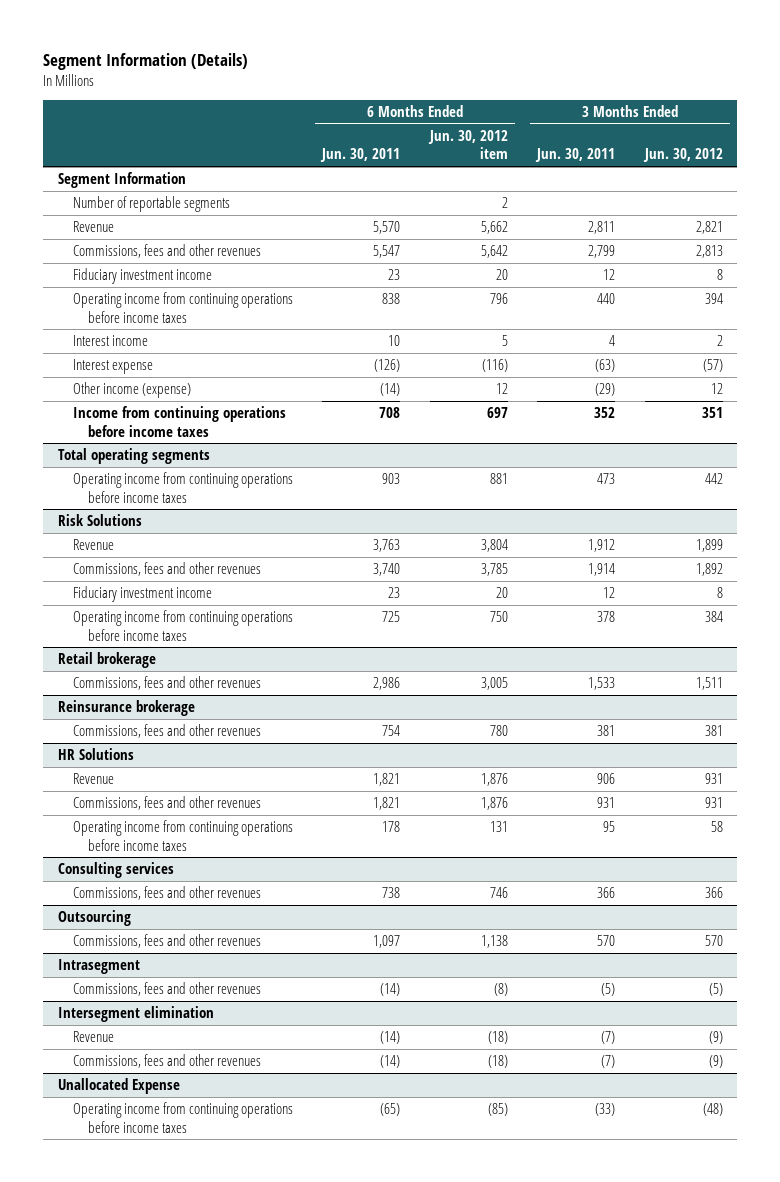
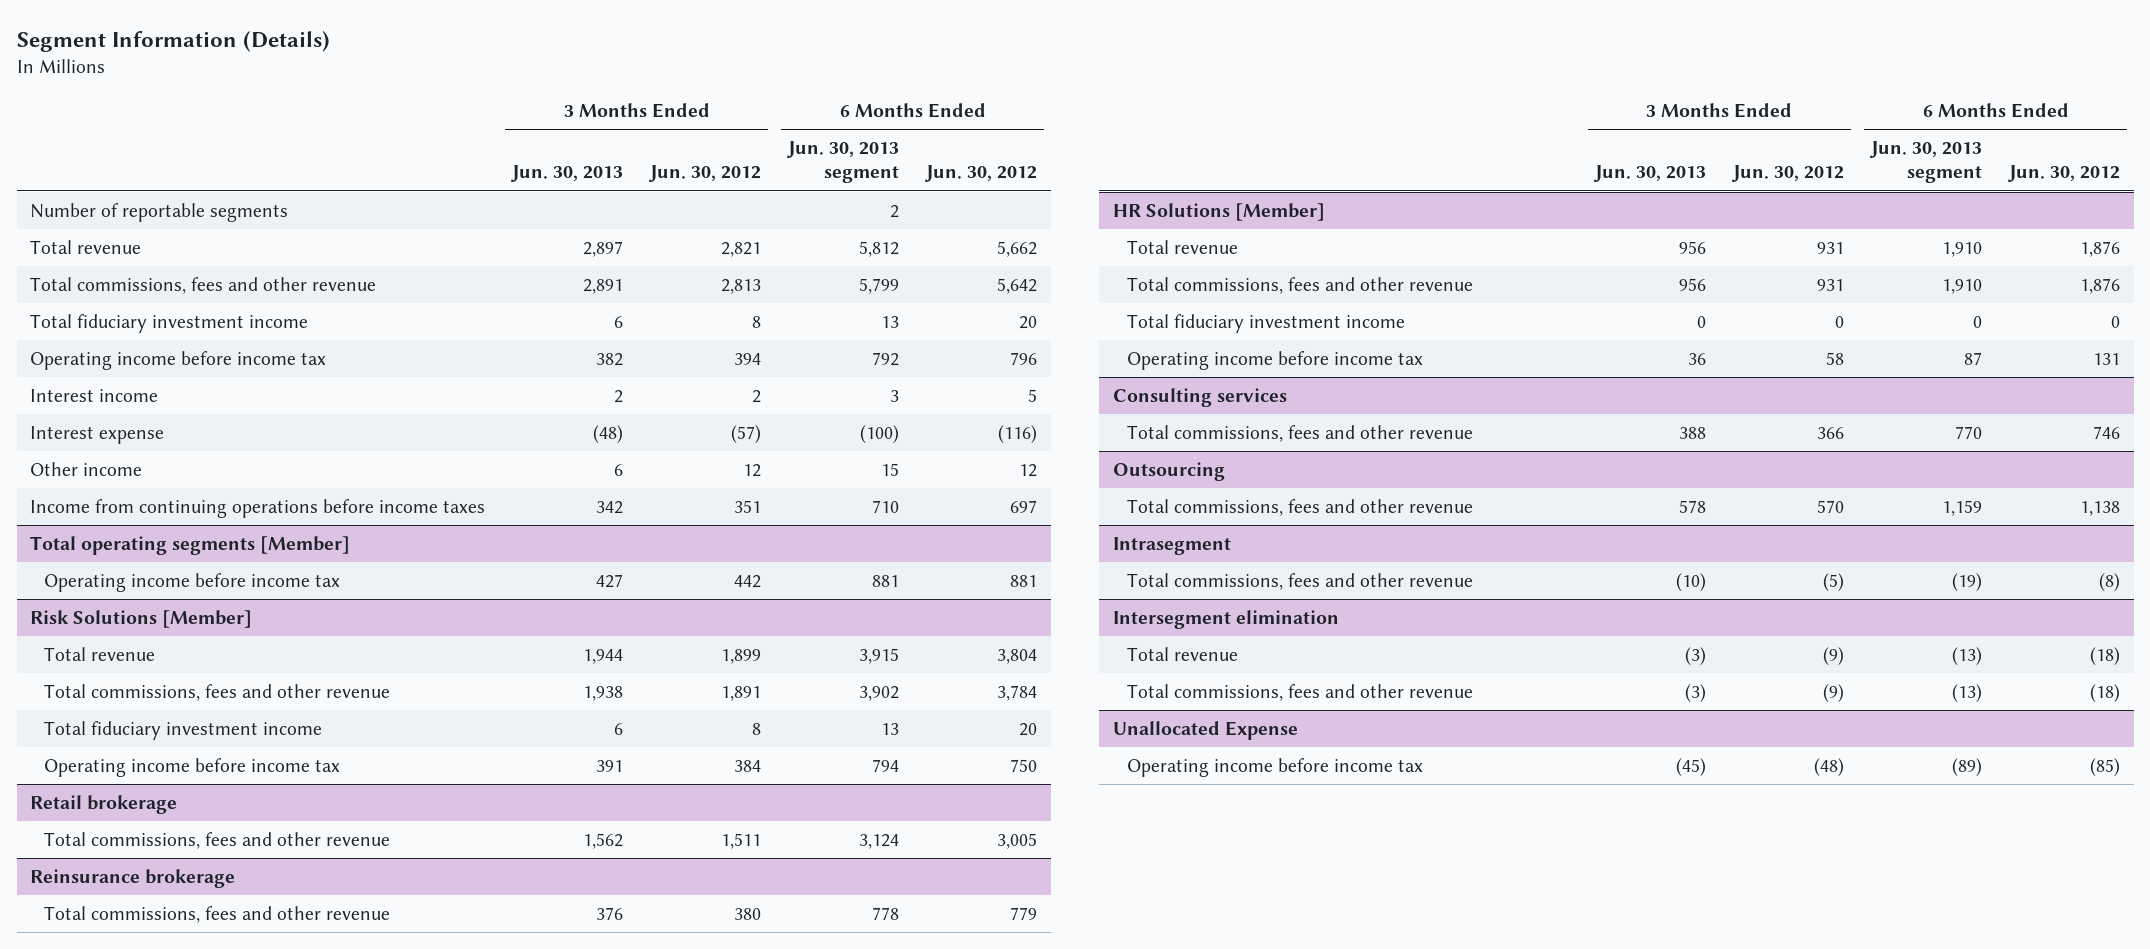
- | 6 Months Ended Jun. 30, 2011 | 6 Months Ended Jun. 30, 2012 item | 3 Months Ended Jun. 30, 2011 | 3 Months Ended Jun. 30, 2012
+ | 3 Months Ended Jun. 30, 2013 | 3 Months Ended Jun. 30, 2012 | 6 Months Ended Jun. 30, 2013 segment | 6 Months Ended Jun. 30, 2012
- Segment Information
- Revenue | 5,570 | 5,662 | 2,811 | 2,821
- Commissions, fees and other revenues | 5,547 | 5,642 | 2,799 | 2,813
- Fiduciary investment income | 23 | 20 | 12 | 8
- Operating income from continuing operations before income taxes | 838 | 796 | 440 | 394
+ Total revenue | 2,897 | 2,821 | 5,812 | 5,662
+ Total commissions, fees and other revenue | 2,891 | 2,813 | 5,799 | 5,642
+ Total fiduciary investment income | 6 | 8 | 13 | 20
+ Operating income before income tax | 382 | 394 | 792 | 796
- Other income (expense) | (14) | 12 | (29) | 12
+ Other income | 6 | 12 | 15 | 12
- Total operating segments
- Operating income from continuing operations before income taxes | 903 | 881 | 473 | 442
- Risk Solutions
- Revenue | 3,763 | 3,804 | 1,912 | 1,899
- Commissions, fees and other revenues | 3,740 | 3,785 | 1,914 | 1,892
- Fiduciary investment income | 23 | 20 | 12 | 8
- Operating income from continuing operations before income taxes | 725 | 750 | 378 | 384
+ Total operating segments [Member]
+ Operating income before income tax | 427 | 442 | 881 | 881
+ Risk Solutions [Member]
+ Total revenue | 1,944 | 1,899 | 3,915 | 3,804
+ Total commissions, fees and other revenue | 1,938 | 1,891 | 3,902 | 3,784
+ Total fiduciary investment income | 6 | 8 | 13 | 20
+ Operating income before income tax | 391 | 384 | 794 | 750
@ Retail brokerage
- Commissions, fees and other revenues | 2,986 | 3,005 | 1,533 | 1,511
+ Total commissions, fees and other revenue | 1,562 | 1,511 | 3,124 | 3,005
@ Reinsurance brokerage
- Commissions, fees and other revenues | 754 | 780 | 381 | 381
- HR Solutions
- Revenue | 1,821 | 1,876 | 906 | 931
- Commissions, fees and other revenues | 1,821 | 1,876 | 931 | 931
- Operating income from continuing operations before income taxes | 178 | 131 | 95 | 58
@ Reinsurance brokerage
+ Total commissions, fees and other revenue | 376 | 380 | 778 | 779
+ HR Solutions [Member]
+ Total revenue | 956 | 931 | 1,910 | 1,876
+ Total commissions, fees and other revenue | 956 | 931 | 1,910 | 1,876
+ Total fiduciary investment income | 0 | 0 | 0 | 0
+ Operating income before income tax | 36 | 58 | 87 | 131
@ Consulting services
- Commissions, fees and other revenues | 738 | 746 | 366 | 366
+ Total commissions, fees and other revenue | 388 | 366 | 770 | 746
@ Outsourcing
- Commissions, fees and other revenues | 1,097 | 1,138 | 570 | 570
+ Total commissions, fees and other revenue | 578 | 570 | 1,159 | 1,138
@ Intrasegment
- Commissions, fees and other revenues | (14) | (8) | (5) | (5)
+ Total commissions, fees and other revenue | (10) | (5) | (19) | (8)
@ Intersegment elimination
- Revenue | (14) | (18) | (7) | (9)
- Commissions, fees and other revenues | (14) | (18) | (7) | (9)
+ Total revenue | (3) | (9) | (13) | (18)
+ Total commissions, fees and other revenue | (3) | (9) | (13) | (18)
@ Unallocated Expense
- Operating income from continuing operations before income taxes | (65) | (85) | (33) | (48)
+ Operating income before income tax | (45) | (48) | (89) | (85)

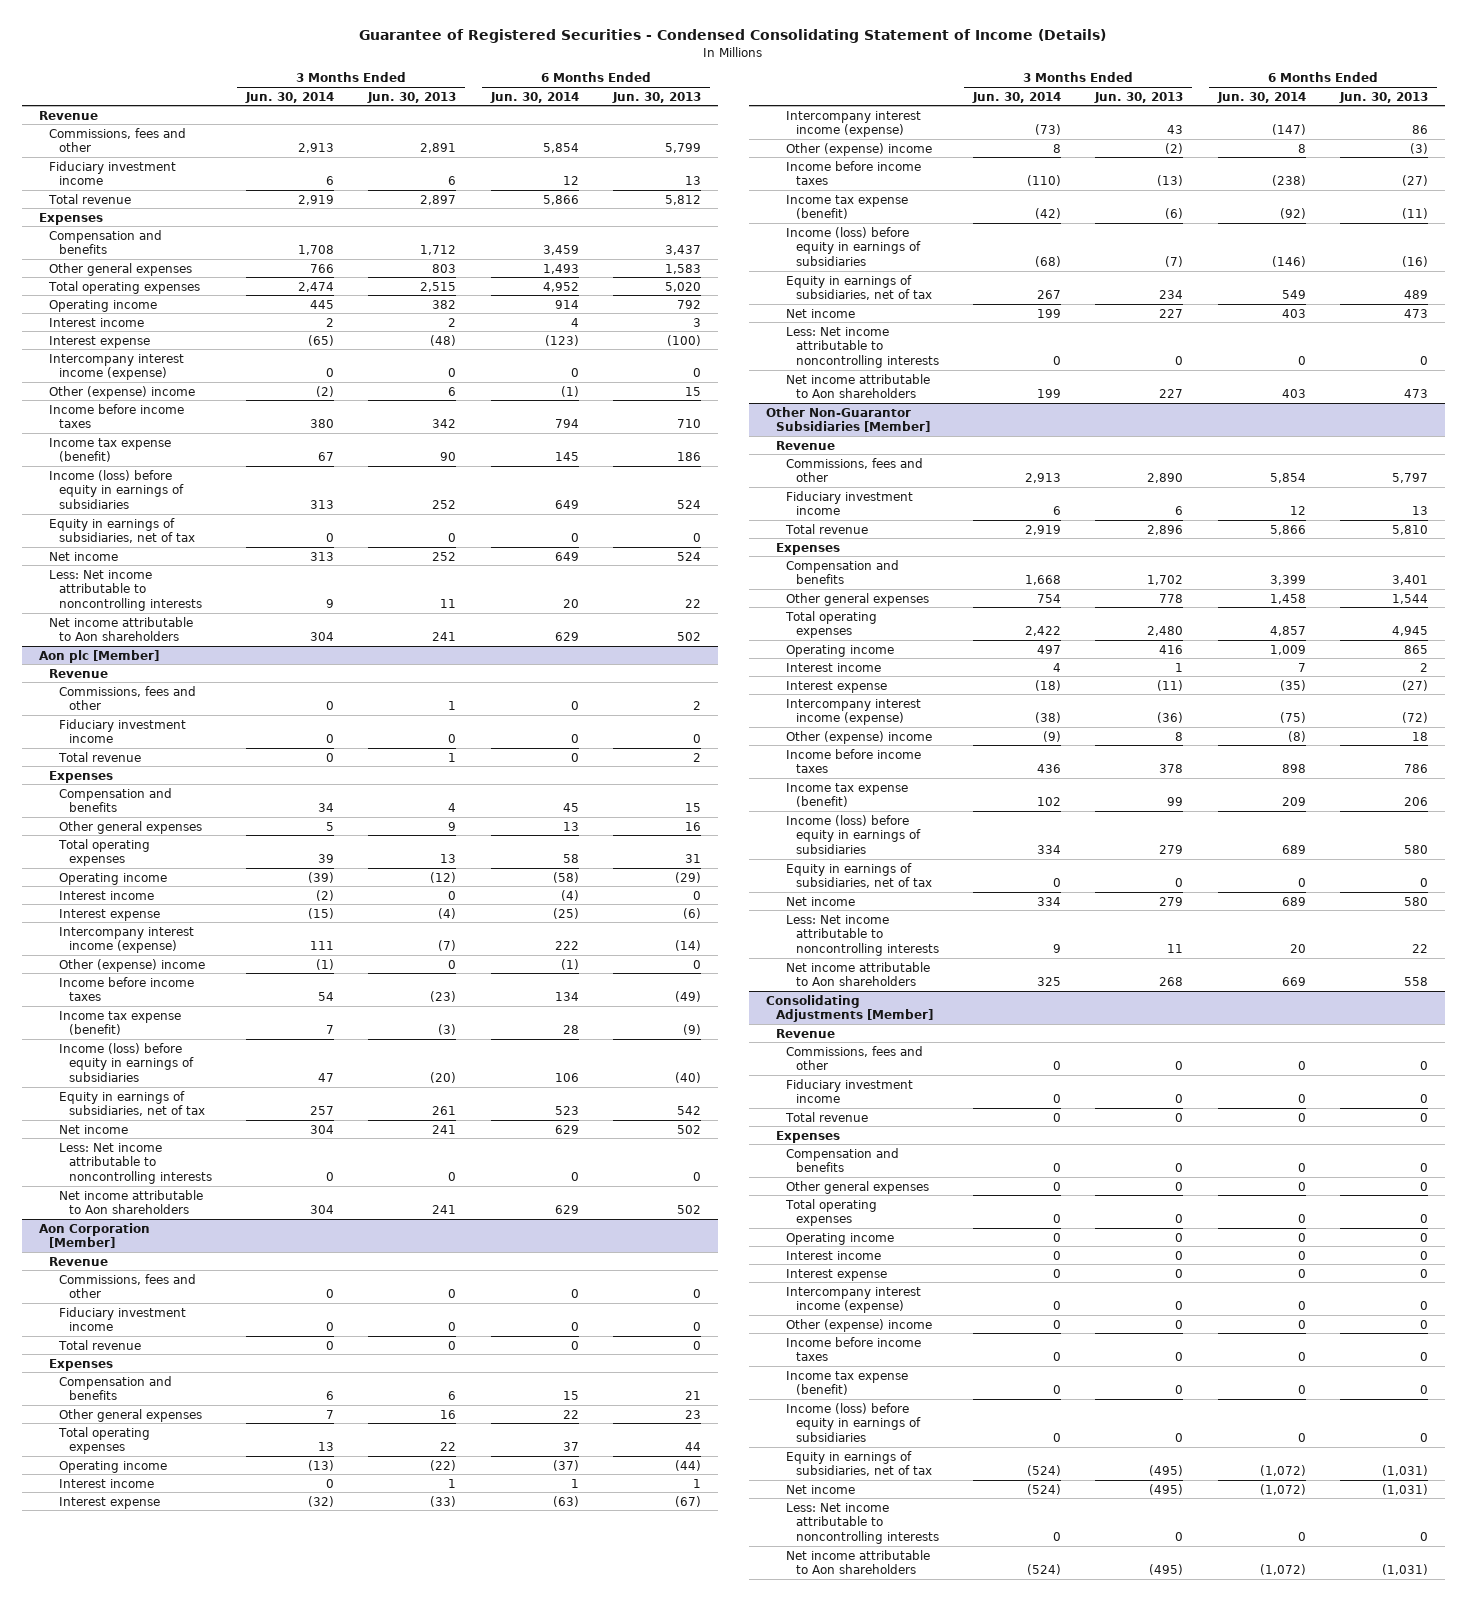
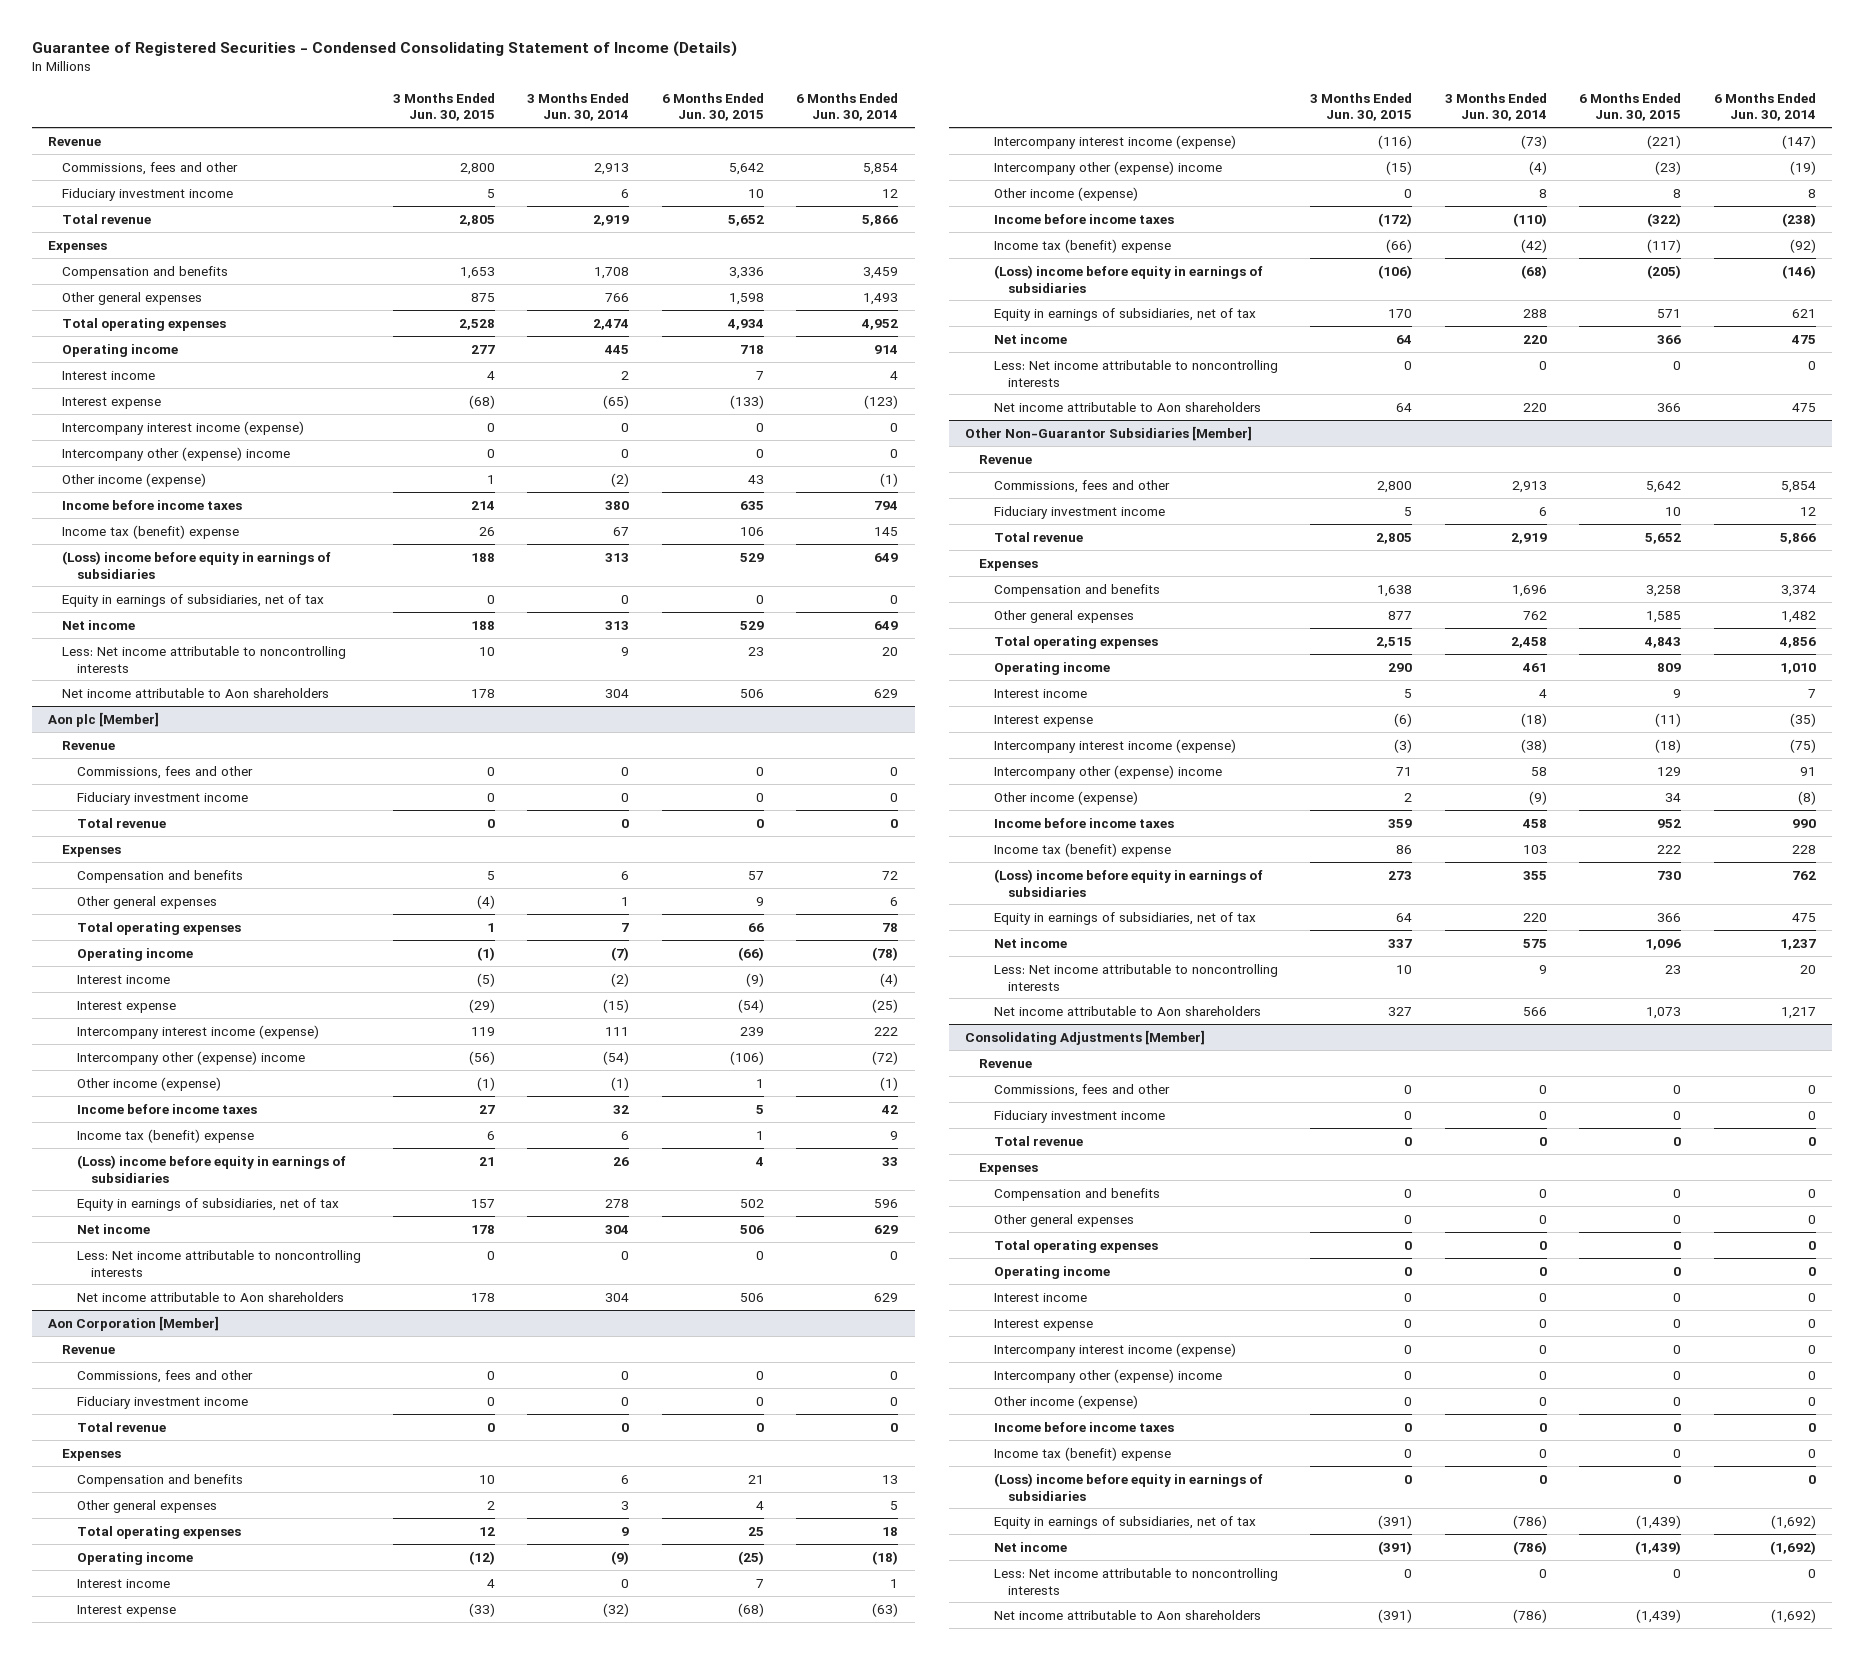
- | 3 Months Ended Jun. 30, 2014 | 3 Months Ended Jun. 30, 2013 | 6 Months Ended Jun. 30, 2014 | 6 Months Ended Jun. 30, 2013
+ | 3 Months Ended Jun. 30, 2015 | 3 Months Ended Jun. 30, 2014 | 6 Months Ended Jun. 30, 2015 | 6 Months Ended Jun. 30, 2014
- Other (expense) income | (2) | 6 | (1) | 15
+ Intercompany other (expense) income | 0 | 0 | 0 | 0
+ Other income (expense) | 1 | (2) | 43 | (1)
- Income tax expense (benefit) | 67 | 90 | 145 | 186
- Income (loss) before equity in earnings of subsidiaries | 313 | 252 | 649 | 524
+ Income tax (benefit) expense | 26 | 67 | 106 | 145
+ (Loss) income before equity in earnings of subsidiaries | 188 | 313 | 529 | 649
@ Aon plc [Member]
- Compensation and benefits | 34 | 4 | 45 | 15
- Other general expenses | 5 | 9 | 13 | 16
- Total operating expenses | 39 | 13 | 58 | 31
- Operating income | (39) | (12) | (58) | (29)
+ Compensation and benefits | 5 | 6 | 57 | 72
+ Other general expenses | (4) | 1 | 9 | 6
+ Total operating expenses | 1 | 7 | 66 | 78
+ Operating income | (1) | (7) | (66) | (78)
- Other (expense) income | (1) | 0 | (1) | 0
- Income before income taxes | 54 | (23) | 134 | (49)
- Income tax expense (benefit) | 7 | (3) | 28 | (9)
- Income (loss) before equity in earnings of subsidiaries | 47 | (20) | 106 | (40)
- Equity in earnings of subsidiaries, net of tax | 257 | 261 | 523 | 542
+ Intercompany other (expense) income | (56) | (54) | (106) | (72)
+ Other income (expense) | (1) | (1) | 1 | (1)
+ Income before income taxes | 27 | 32 | 5 | 42
+ Income tax (benefit) expense | 6 | 6 | 1 | 9
+ (Loss) income before equity in earnings of subsidiaries | 21 | 26 | 4 | 33
+ Equity in earnings of subsidiaries, net of tax | 157 | 278 | 502 | 596
@ Aon Corporation [Member]
- Compensation and benefits | 6 | 6 | 15 | 21
- Other general expenses | 7 | 16 | 22 | 23
- Total operating expenses | 13 | 22 | 37 | 44
- Operating income | (13) | (22) | (37) | (44)
+ Compensation and benefits | 10 | 6 | 21 | 13
+ Other general expenses | 2 | 3 | 4 | 5
+ Total operating expenses | 12 | 9 | 25 | 18
+ Operating income | (12) | (9) | (25) | (18)
- Other (expense) income | 8 | (2) | 8 | (3)
+ Intercompany other (expense) income | (15) | (4) | (23) | (19)
+ Other income (expense) | 0 | 8 | 8 | 8
- Income tax expense (benefit) | (42) | (6) | (92) | (11)
- Income (loss) before equity in earnings of subsidiaries | (68) | (7) | (146) | (16)
- Equity in earnings of subsidiaries, net of tax | 267 | 234 | 549 | 489
- Net income | 199 | 227 | 403 | 473
+ Income tax (benefit) expense | (66) | (42) | (117) | (92)
+ (Loss) income before equity in earnings of subsidiaries | (106) | (68) | (205) | (146)
+ Equity in earnings of subsidiaries, net of tax | 170 | 288 | 571 | 621
+ Net income | 64 | 220 | 366 | 475
- Net income attributable to Aon shareholders | 199 | 227 | 403 | 473
+ Net income attributable to Aon shareholders | 64 | 220 | 366 | 475
@ Other Non-Guarantor Subsidiaries [Member]
- Compensation and benefits | 1,668 | 1,702 | 3,399 | 3,401
- Other general expenses | 754 | 778 | 1,458 | 1,544
- Total operating expenses | 2,422 | 2,480 | 4,857 | 4,945
- Operating income | 497 | 416 | 1,009 | 865
+ Compensation and benefits | 1,638 | 1,696 | 3,258 | 3,374
+ Other general expenses | 877 | 762 | 1,585 | 1,482
+ Total operating expenses | 2,515 | 2,458 | 4,843 | 4,856
+ Operating income | 290 | 461 | 809 | 1,010
- Other (expense) income | (9) | 8 | (8) | 18
- Income before income taxes | 436 | 378 | 898 | 786
- Income tax expense (benefit) | 102 | 99 | 209 | 206
- Income (loss) before equity in earnings of subsidiaries | 334 | 279 | 689 | 580
- Equity in earnings of subsidiaries, net of tax | 0 | 0 | 0 | 0
- Net income | 334 | 279 | 689 | 580
+ Intercompany other (expense) income | 71 | 58 | 129 | 91
+ Other income (expense) | 2 | (9) | 34 | (8)
+ Income before income taxes | 359 | 458 | 952 | 990
+ Income tax (benefit) expense | 86 | 103 | 222 | 228
+ (Loss) income before equity in earnings of subsidiaries | 273 | 355 | 730 | 762
+ Equity in earnings of subsidiaries, net of tax | 64 | 220 | 366 | 475
+ Net income | 337 | 575 | 1,096 | 1,237
- Net income attributable to Aon shareholders | 325 | 268 | 669 | 558
+ Net income attributable to Aon shareholders | 327 | 566 | 1,073 | 1,217
@ Consolidating Adjustments [Member]
- Other (expense) income | 0 | 0 | 0 | 0
+ Intercompany other (expense) income | 0 | 0 | 0 | 0
+ Other income (expense) | 0 | 0 | 0 | 0
- Income tax expense (benefit) | 0 | 0 | 0 | 0
- Income (loss) before equity in earnings of subsidiaries | 0 | 0 | 0 | 0
- Equity in earnings of subsidiaries, net of tax | (524) | (495) | (1,072) | (1,031)
- Net income | (524) | (495) | (1,072) | (1,031)
+ Income tax (benefit) expense | 0 | 0 | 0 | 0
+ (Loss) income before equity in earnings of subsidiaries | 0 | 0 | 0 | 0
+ Equity in earnings of subsidiaries, net of tax | (391) | (786) | (1,439) | (1,692)
+ Net income | (391) | (786) | (1,439) | (1,692)
- Net income attributable to Aon shareholders | (524) | (495) | (1,072) | (1,031)
+ Net income attributable to Aon shareholders | (391) | (786) | (1,439) | (1,692)

